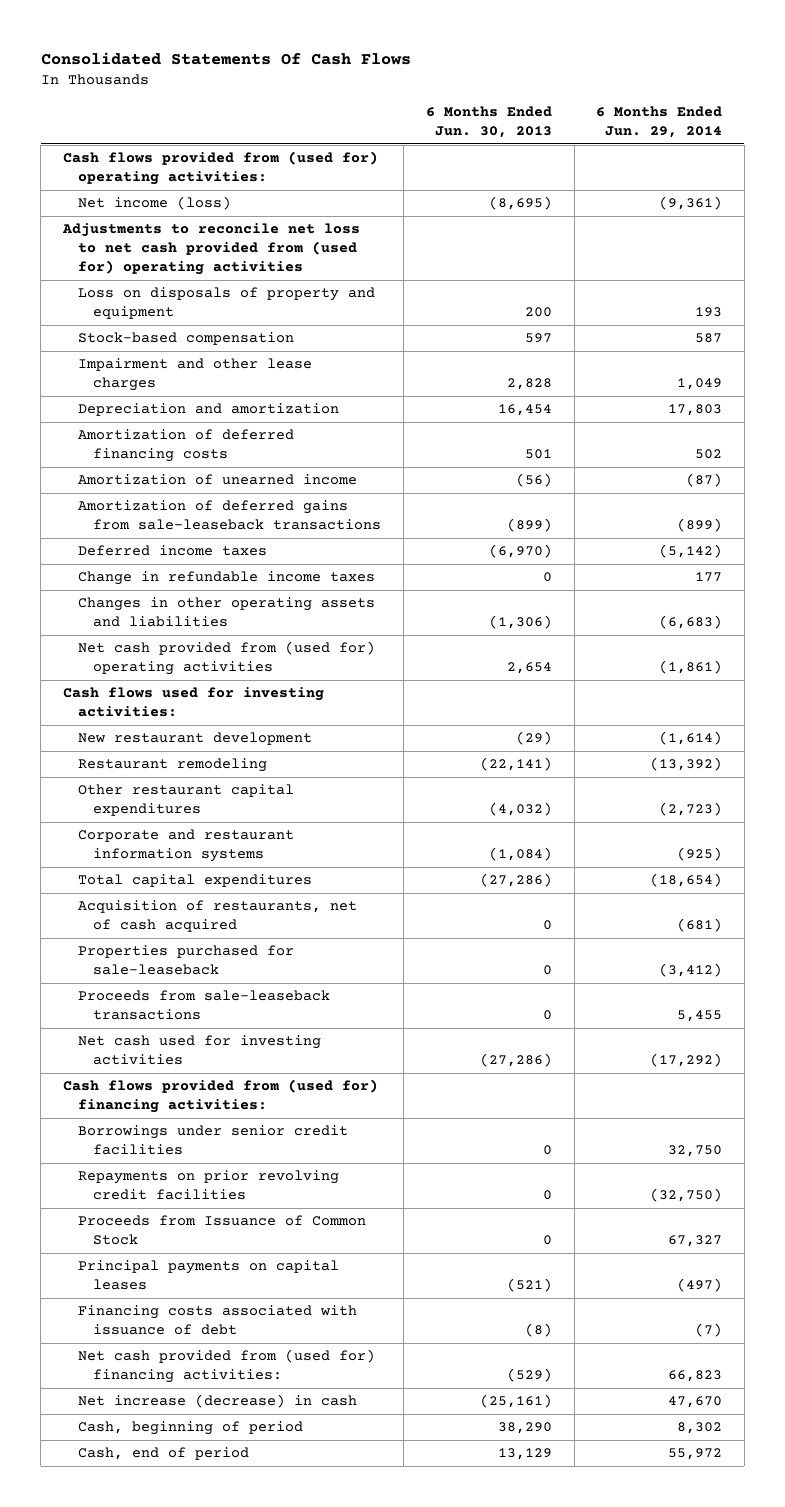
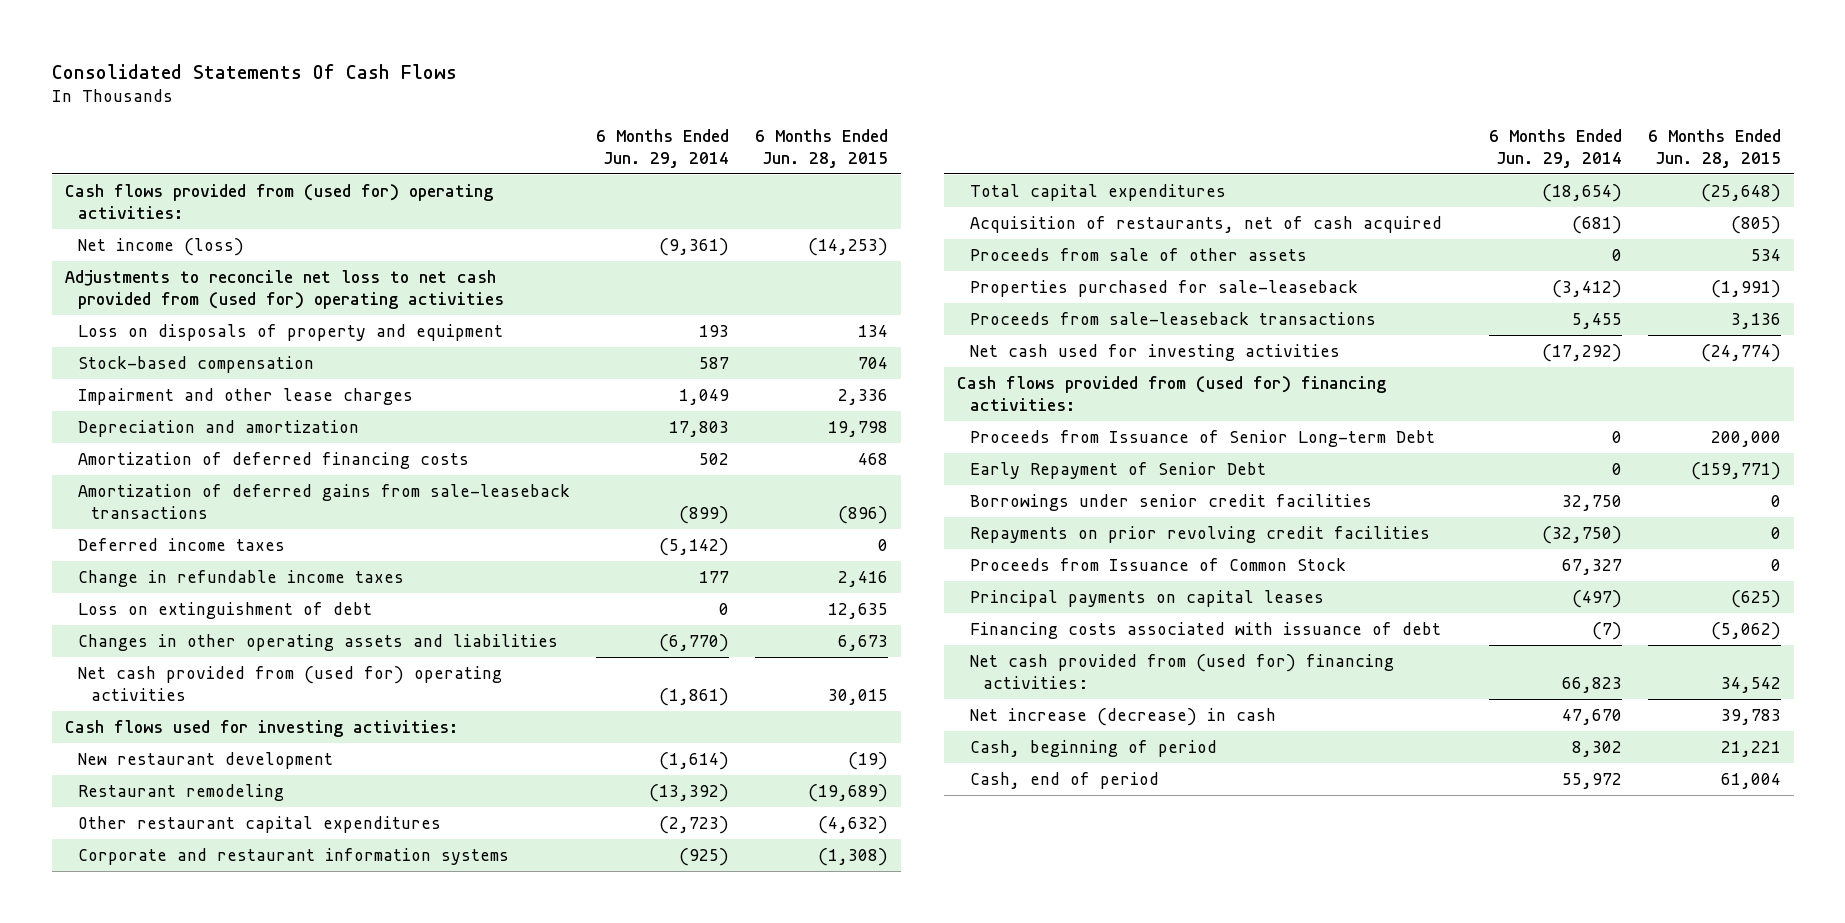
- | 6 Months Ended Jun. 30, 2013 | 6 Months Ended Jun. 29, 2014
+ | 6 Months Ended Jun. 29, 2014 | 6 Months Ended Jun. 28, 2015
- Amortization of unearned income | (56) | (87)
- Changes in other operating assets and liabilities | (1,306) | (6,683)
+ Loss on extinguishment of debt | 0 | 12,635
+ Changes in other operating assets and liabilities | (6,770) | 6,673
+ Proceeds from sale of other assets | 0 | 534
+ Proceeds from Issuance of Senior Long-term Debt | 0 | 200,000
+ Early Repayment of Senior Debt | 0 | (159,771)

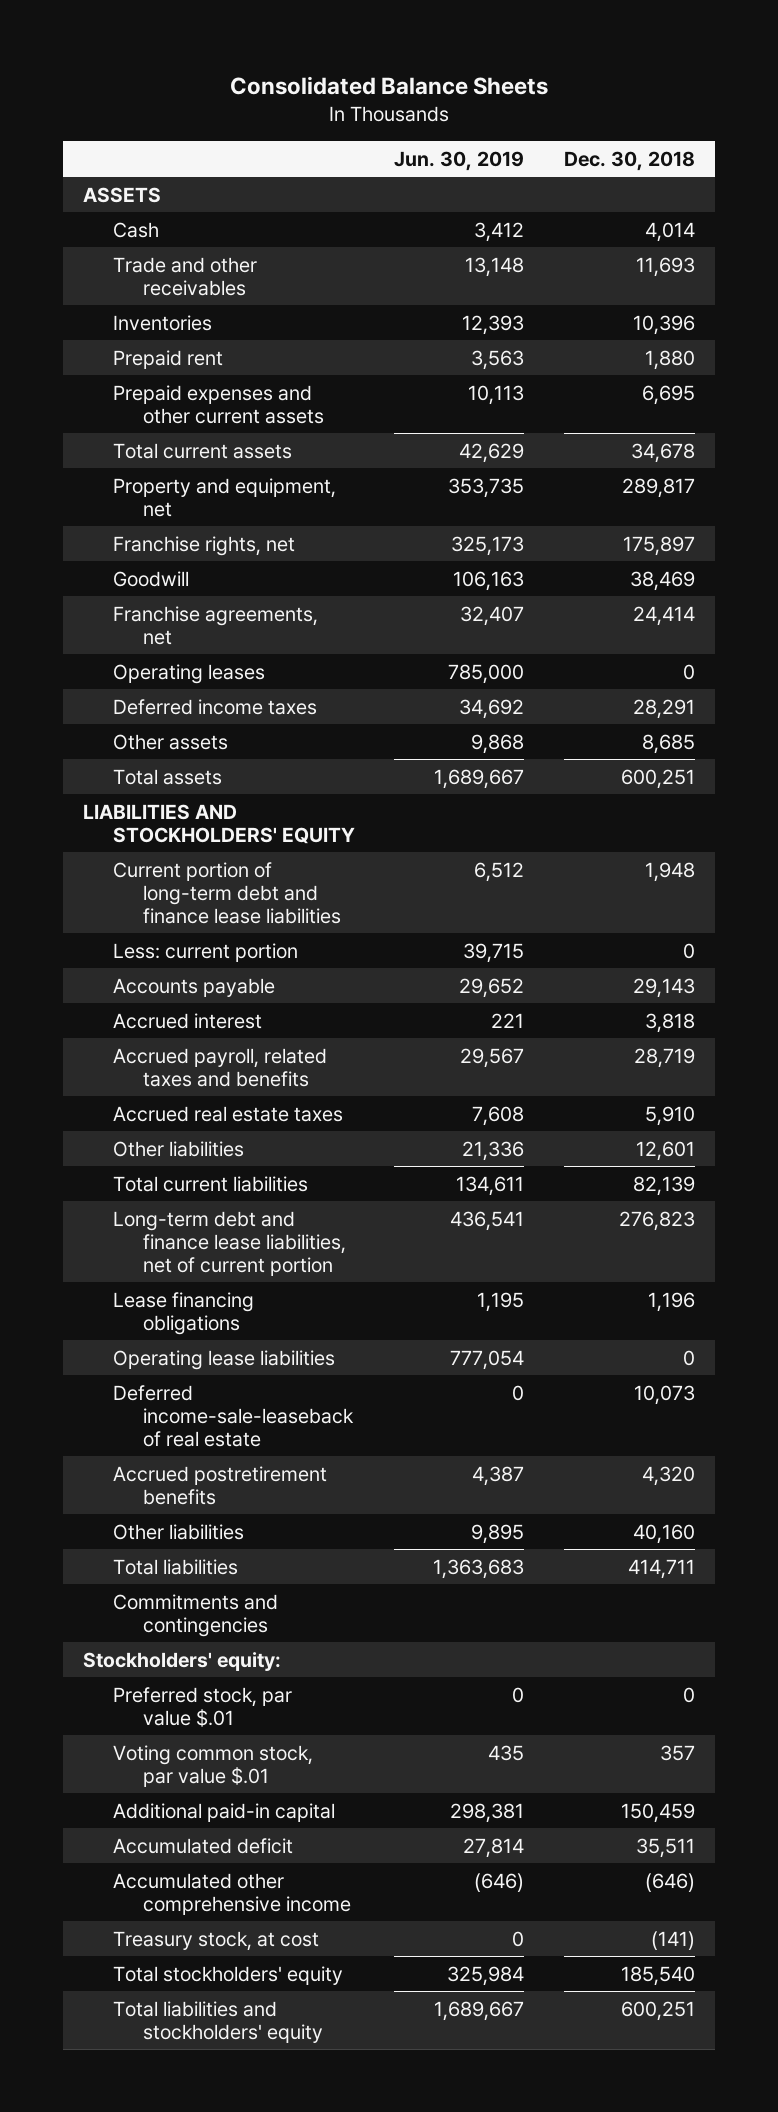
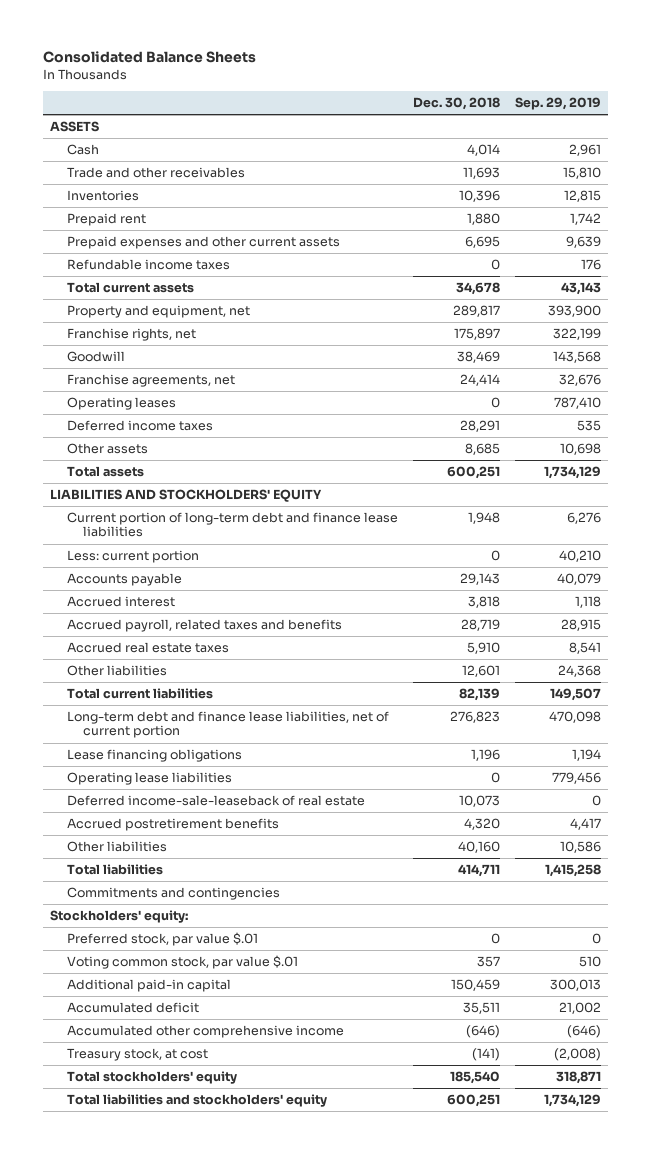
- | Jun. 30, 2019 | Dec. 30, 2018
+ | Dec. 30, 2018 | Sep. 29, 2019
+ Refundable income taxes | 0 | 176

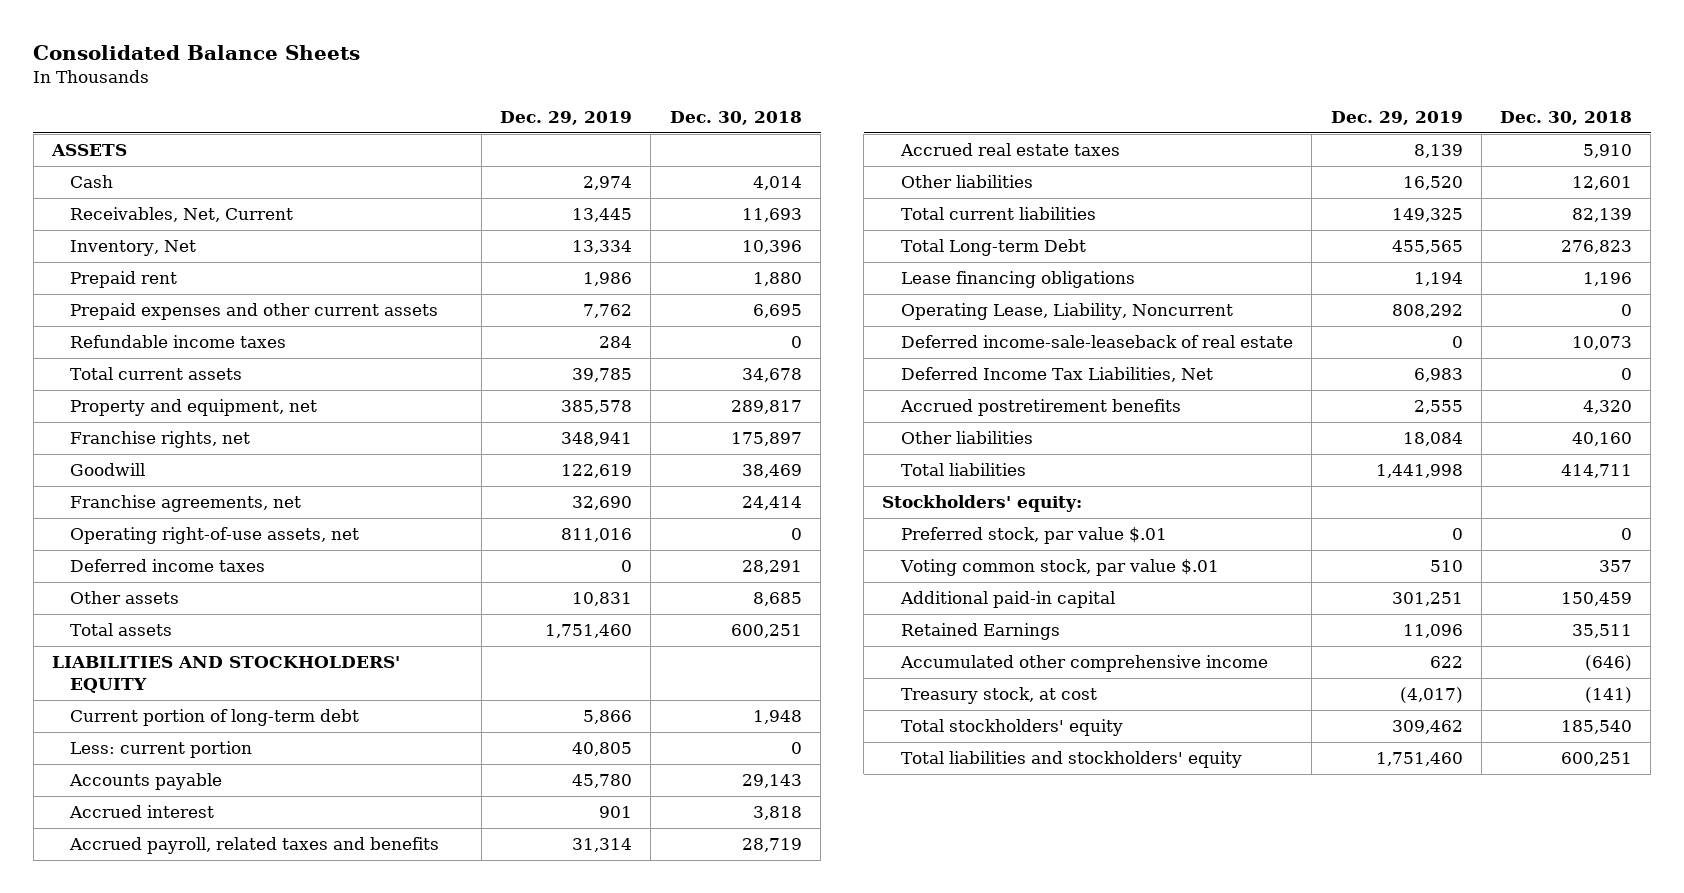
- | Dec. 30, 2018 | Sep. 29, 2019
+ | Dec. 29, 2019 | Dec. 30, 2018
- Trade and other receivables | 11,693 | 15,810
- Inventories | 10,396 | 12,815
+ Receivables, Net, Current | 13,445 | 11,693
+ Inventory, Net | 13,334 | 10,396
- Operating leases | 0 | 787,410
+ Operating right-of-use assets, net | 811,016 | 0
- Current portion of long-term debt and finance lease liabilities | 1,948 | 6,276
+ Current portion of long-term debt | 5,866 | 1,948
- Long-term debt and finance lease liabilities, net of current portion | 276,823 | 470,098
+ Total Long-term Debt | 455,565 | 276,823
- Operating lease liabilities | 0 | 779,456
+ Operating Lease, Liability, Noncurrent | 808,292 | 0
+ Deferred Income Tax Liabilities, Net | 6,983 | 0
- Commitments and contingencies
- Accumulated deficit | 35,511 | 21,002
+ Retained Earnings | 11,096 | 35,511

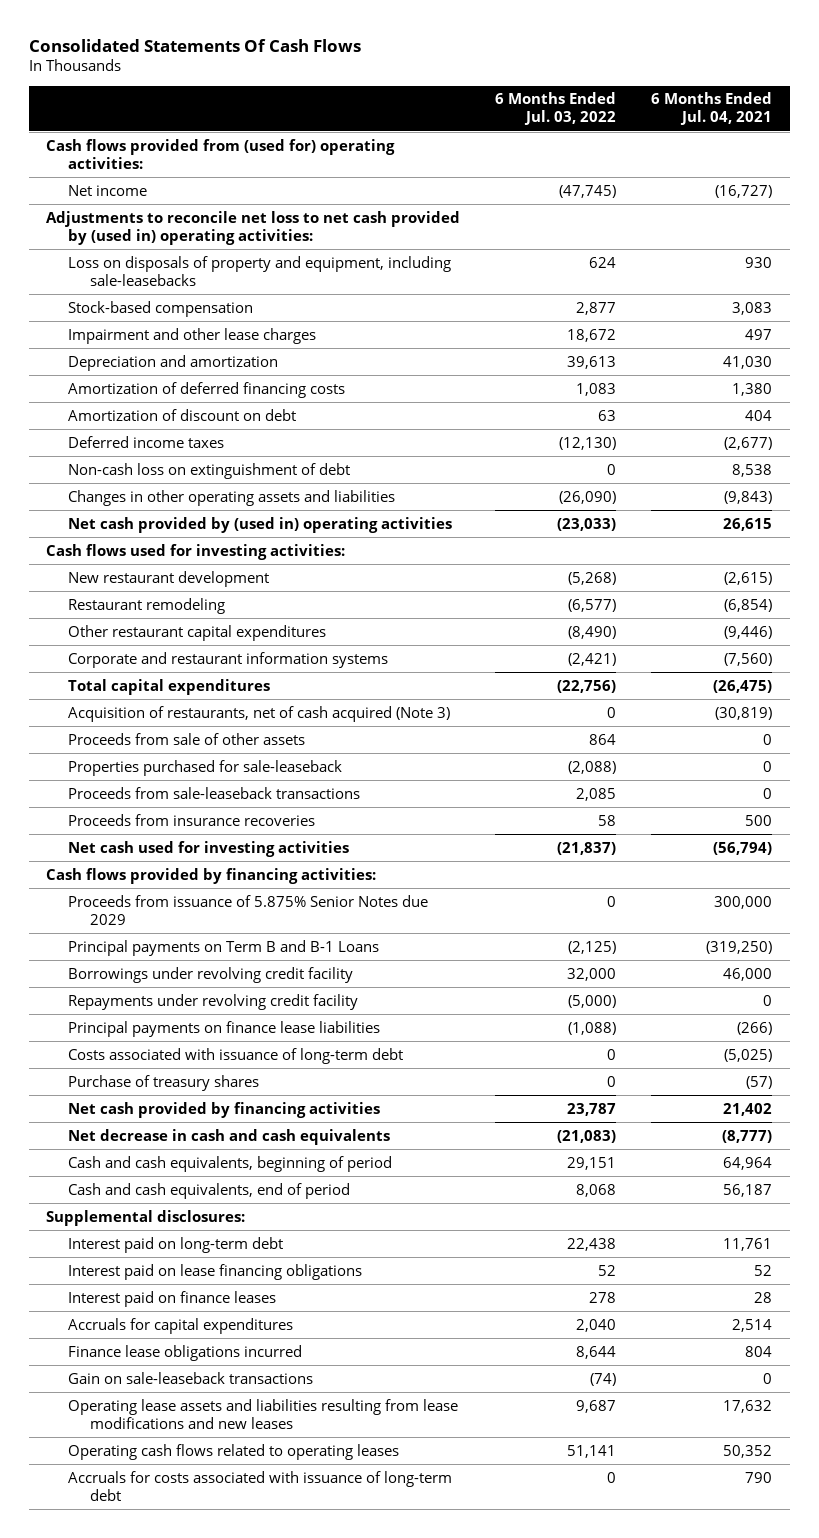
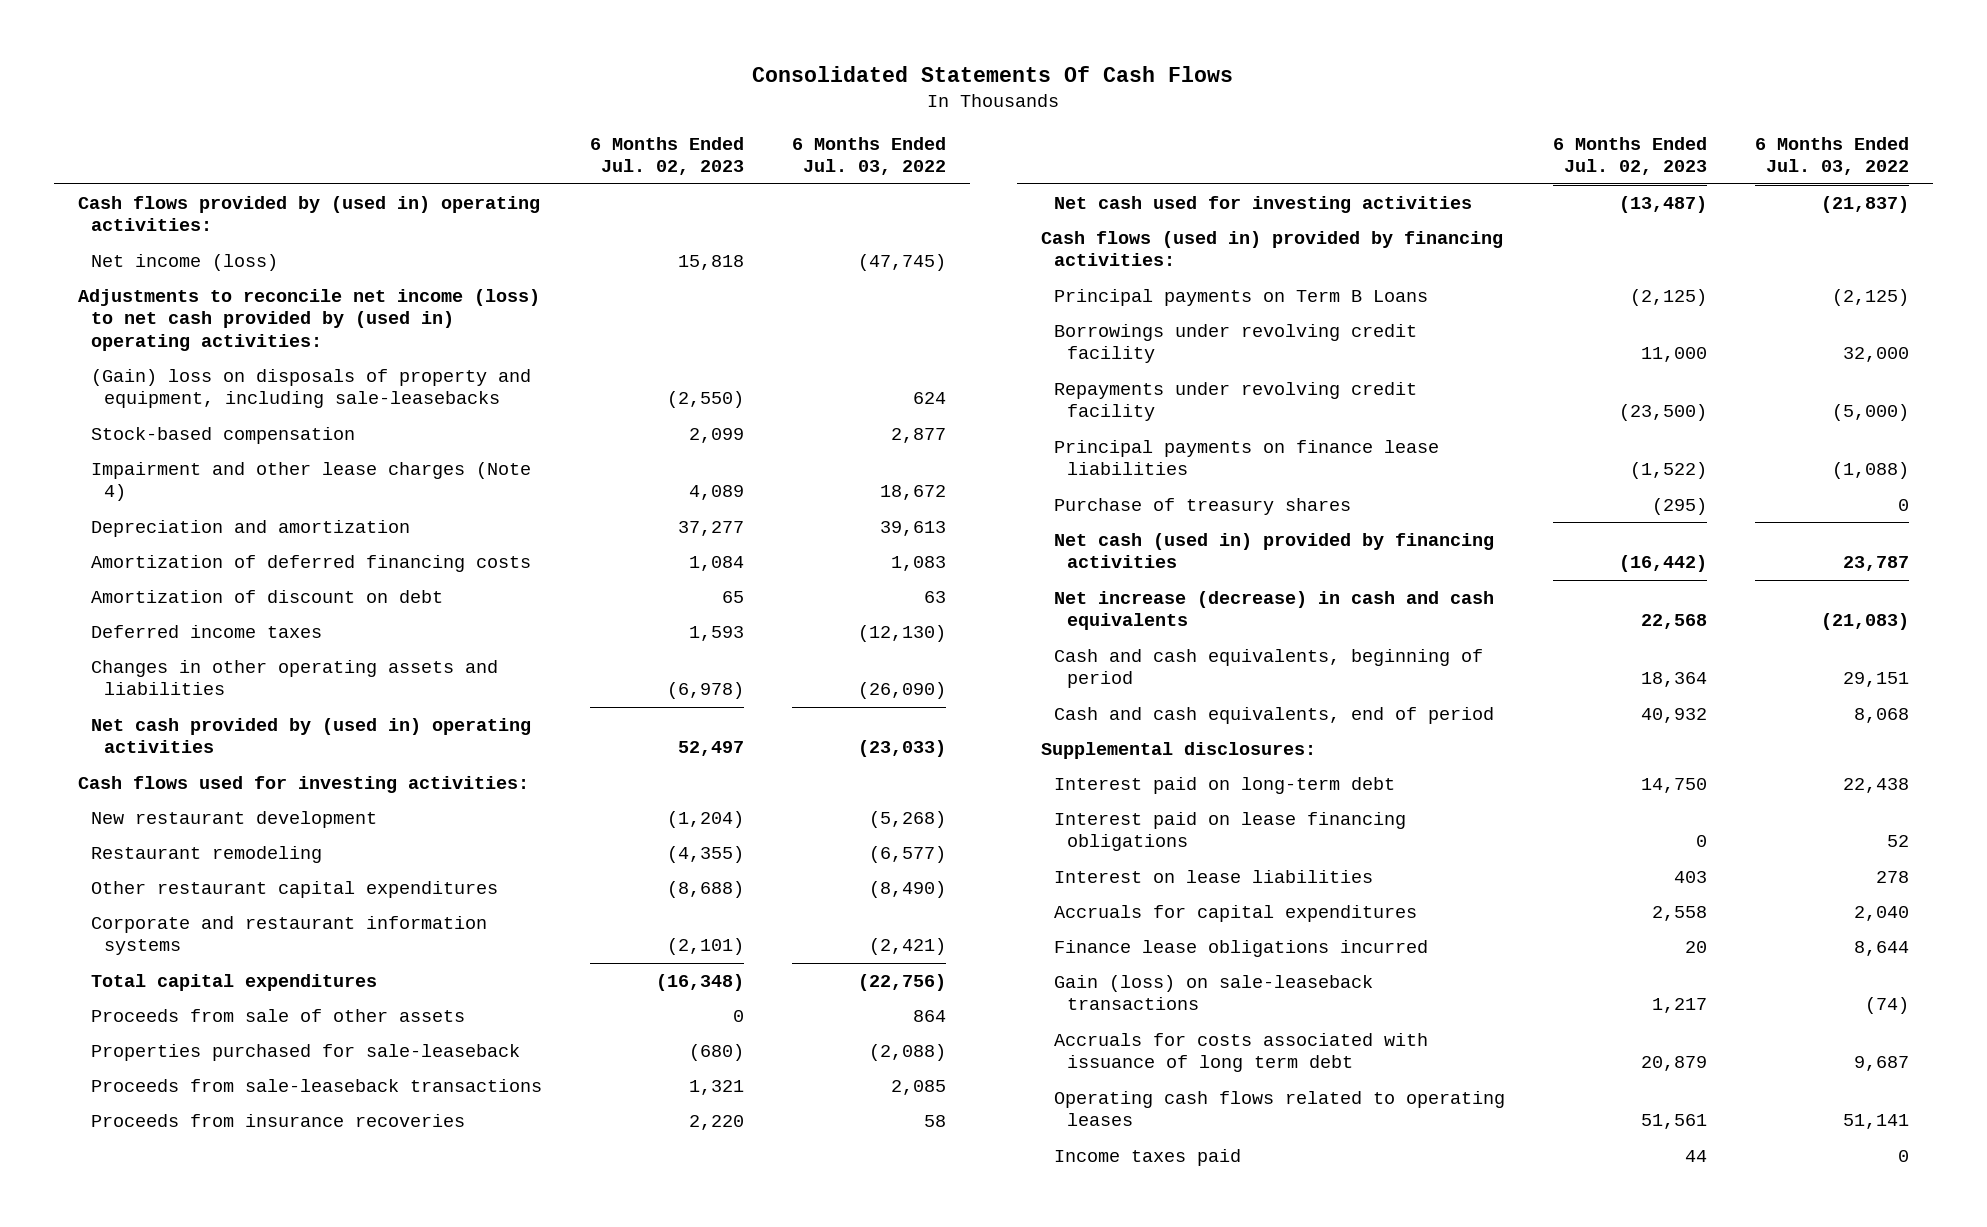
- | 6 Months Ended Jul. 03, 2022 | 6 Months Ended Jul. 04, 2021
+ | 6 Months Ended Jul. 02, 2023 | 6 Months Ended Jul. 03, 2022
- Cash flows provided from (used for) operating activities:
- Net income | (47,745) | (16,727)
- Adjustments to reconcile net loss to net cash provided by (used in) operating activities:
- Loss on disposals of property and equipment, including sale-leasebacks | 624 | 930
+ Cash flows provided by (used in) operating activities:
+ Net income (loss) | 15,818 | (47,745)
+ Adjustments to reconcile net income (loss) to net cash provided by (used in) operating activities:
+ (Gain) loss on disposals of property and equipment, including sale-leasebacks | (2,550) | 624
- Impairment and other lease charges | 18,672 | 497
+ Impairment and other lease charges (Note 4) | 4,089 | 18,672
- Non-cash loss on extinguishment of debt | 0 | 8,538
- Acquisition of restaurants, net of cash acquired (Note 3) | 0 | (30,819)
- Cash flows provided by financing activities:
- Proceeds from issuance of 5.875% Senior Notes due 2029 | 0 | 300,000
- Principal payments on Term B and B-1 Loans | (2,125) | (319,250)
+ Cash flows (used in) provided by financing activities:
+ Principal payments on Term B Loans | (2,125) | (2,125)
- Costs associated with issuance of long-term debt | 0 | (5,025)
- Net cash provided by financing activities | 23,787 | 21,402
- Net decrease in cash and cash equivalents | (21,083) | (8,777)
+ Net cash (used in) provided by financing activities | (16,442) | 23,787
+ Net increase (decrease) in cash and cash equivalents | 22,568 | (21,083)
- Interest paid on finance leases | 278 | 28
+ Interest on lease liabilities | 403 | 278
- Gain on sale-leaseback transactions | (74) | 0
- Operating lease assets and liabilities resulting from lease modifications and new leases | 9,687 | 17,632
+ Gain (loss) on sale-leaseback transactions | 1,217 | (74)
+ Accruals for costs associated with issuance of long term debt | 20,879 | 9,687
- Accruals for costs associated with issuance of long-term debt | 0 | 790
+ Income taxes paid | 44 | 0

